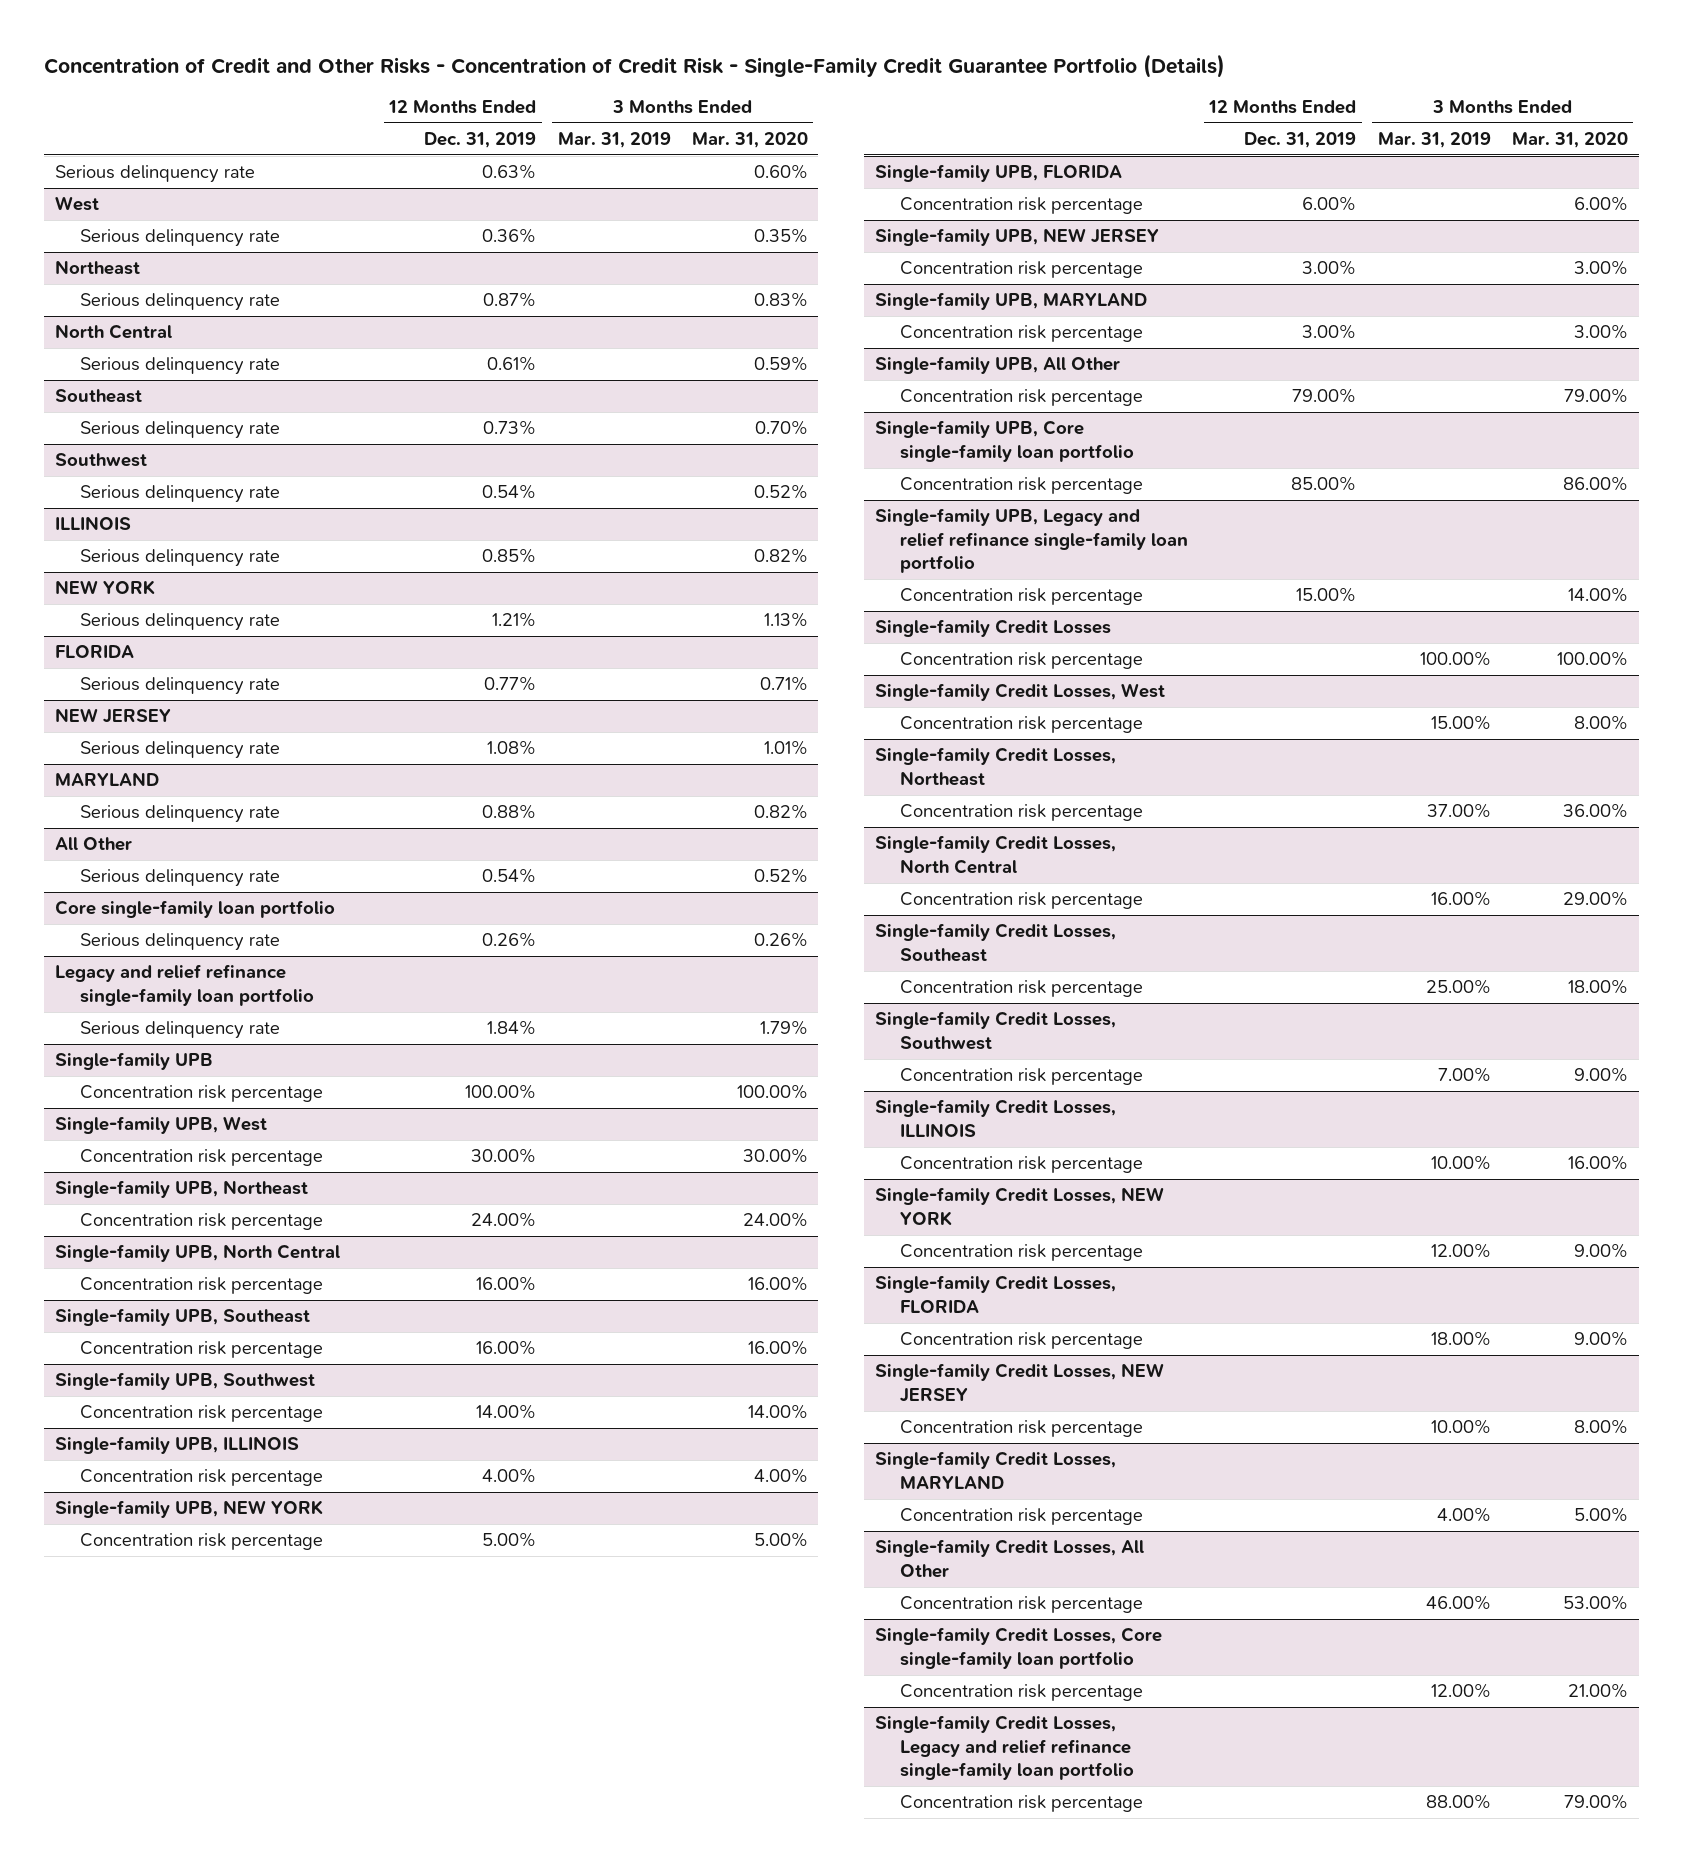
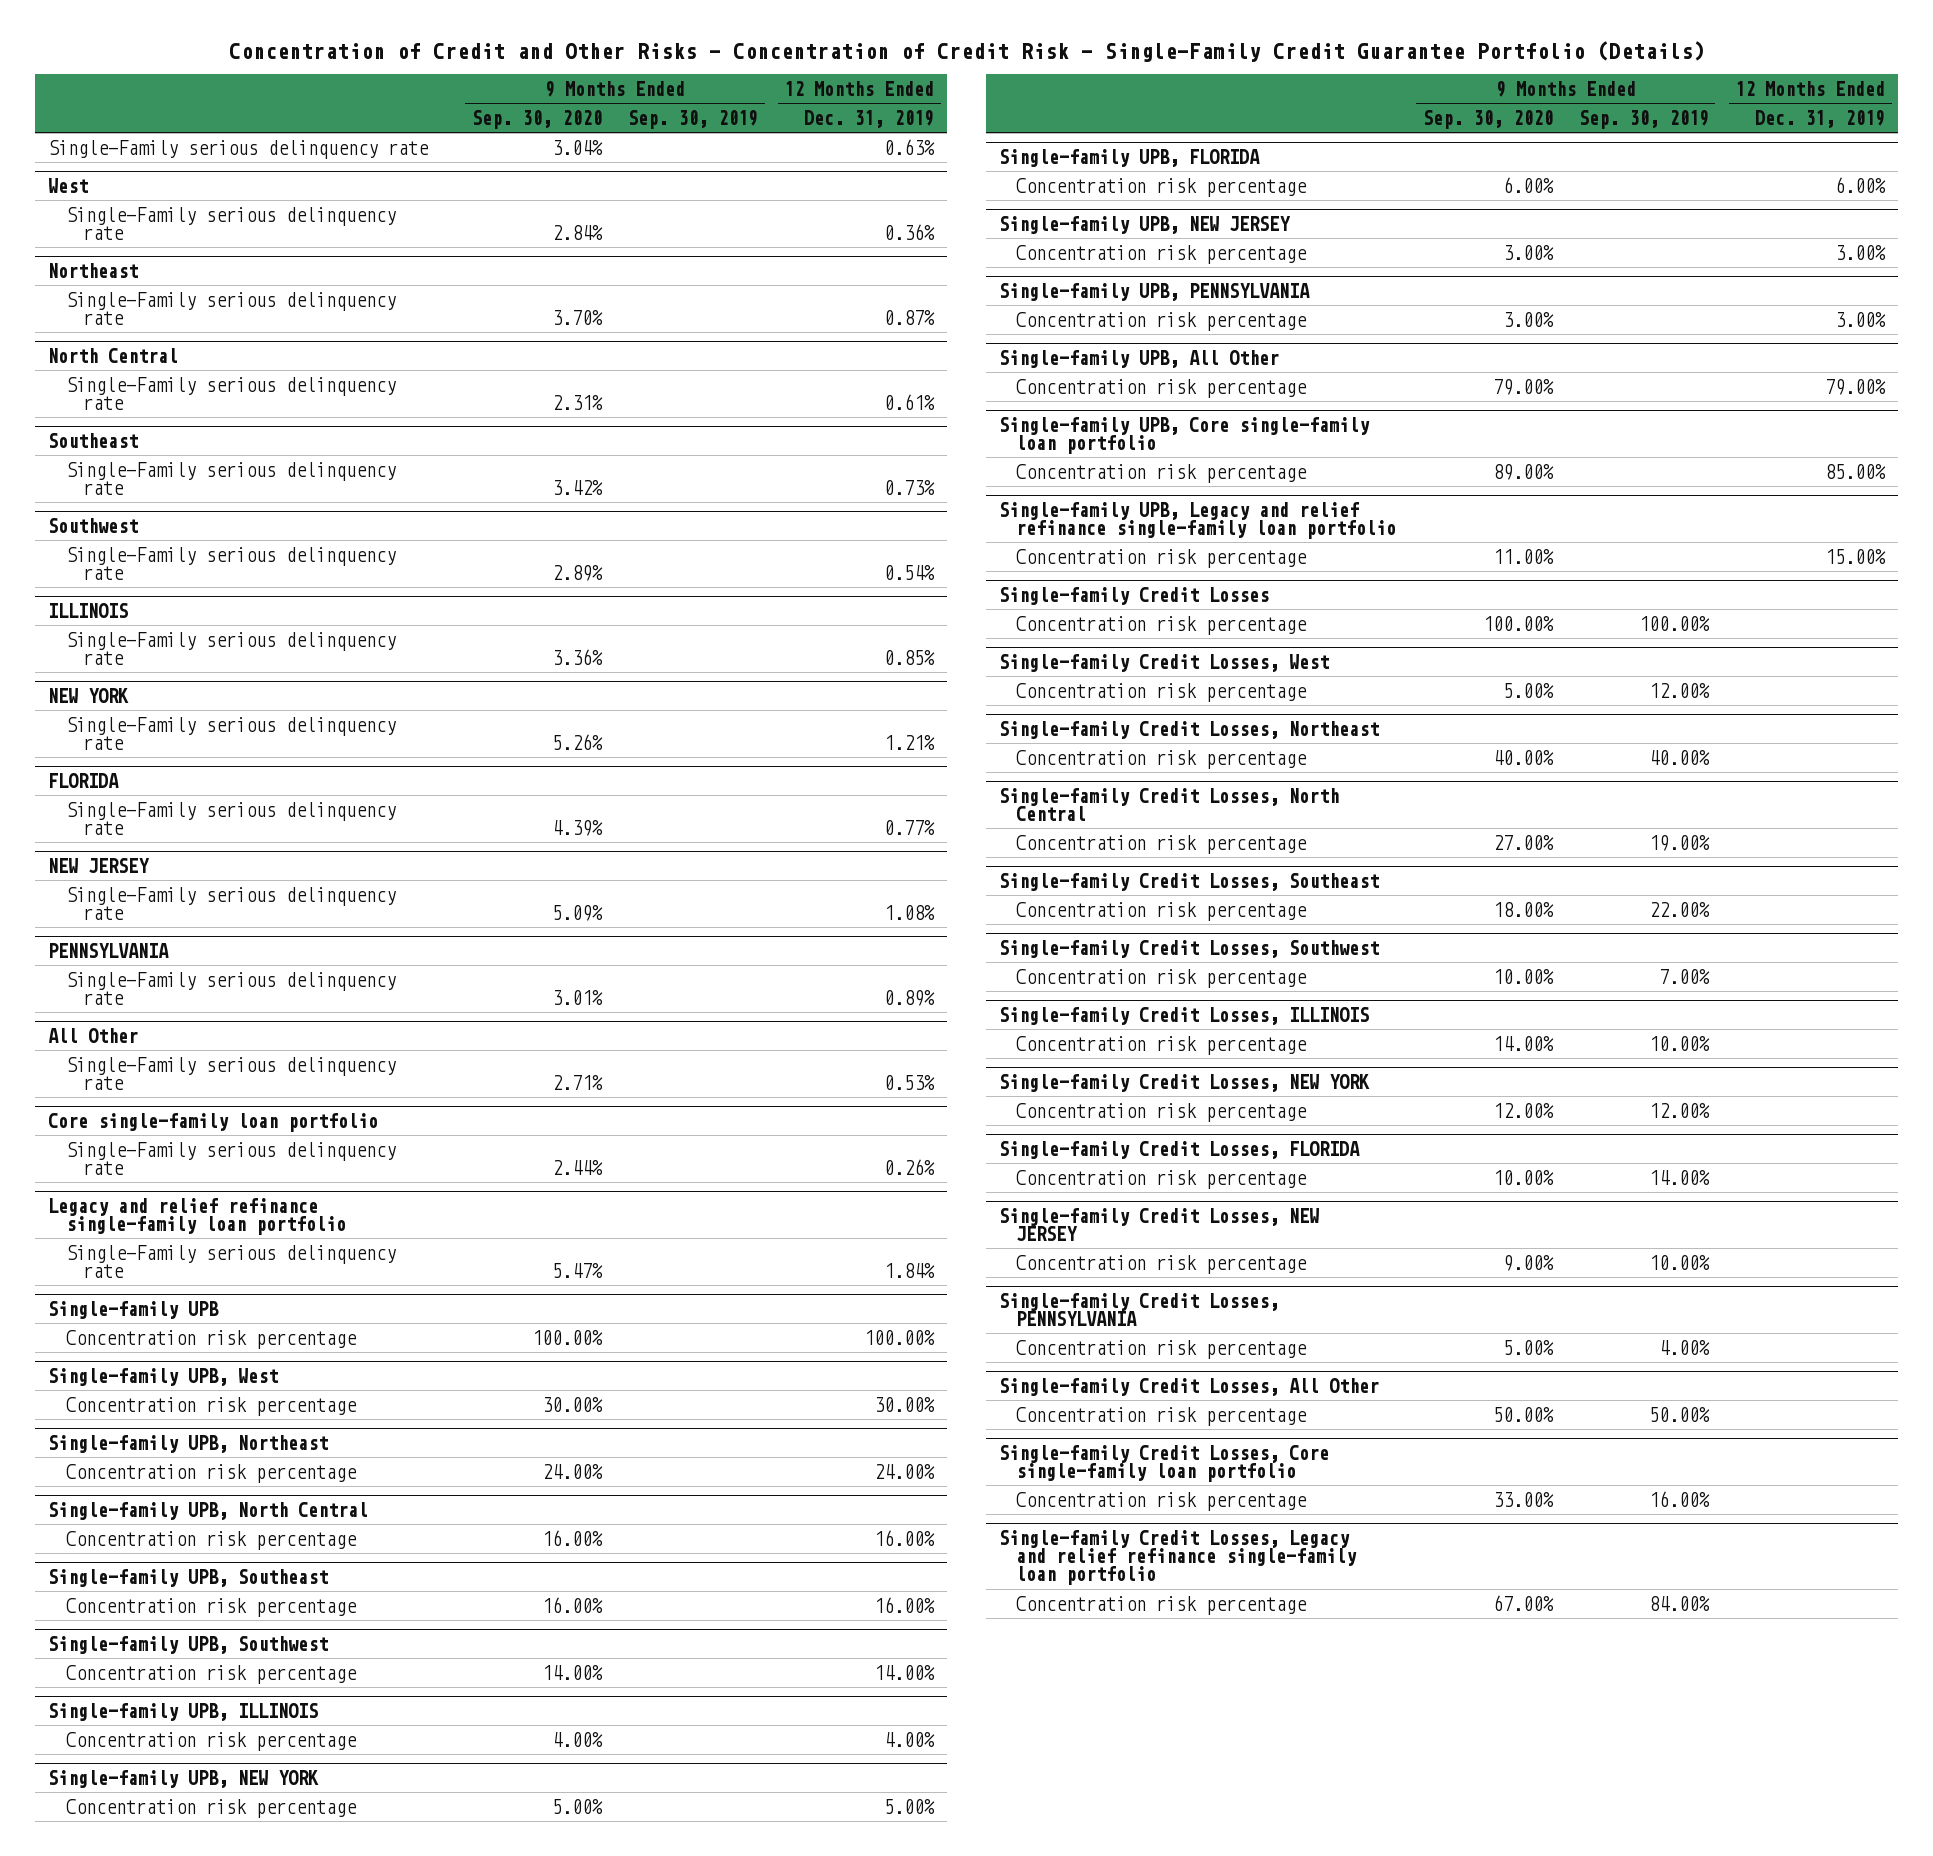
- | 12 Months Ended Dec. 31, 2019 | 3 Months Ended Mar. 31, 2019 | 3 Months Ended Mar. 31, 2020
+ | 9 Months Ended Sep. 30, 2020 | 9 Months Ended Sep. 30, 2019 | 12 Months Ended Dec. 31, 2019
- Serious delinquency rate | 0.63% | | 0.60%
+ Single-Family serious delinquency rate | 3.04% | | 0.63%
@ West
- Serious delinquency rate | 0.36% | | 0.35%
+ Single-Family serious delinquency rate | 2.84% | | 0.36%
@ Northeast
- Serious delinquency rate | 0.87% | | 0.83%
+ Single-Family serious delinquency rate | 3.70% | | 0.87%
@ North Central
- Serious delinquency rate | 0.61% | | 0.59%
+ Single-Family serious delinquency rate | 2.31% | | 0.61%
@ Southeast
- Serious delinquency rate | 0.73% | | 0.70%
+ Single-Family serious delinquency rate | 3.42% | | 0.73%
@ Southwest
- Serious delinquency rate | 0.54% | | 0.52%
+ Single-Family serious delinquency rate | 2.89% | | 0.54%
@ ILLINOIS
- Serious delinquency rate | 0.85% | | 0.82%
+ Single-Family serious delinquency rate | 3.36% | | 0.85%
@ NEW YORK
- Serious delinquency rate | 1.21% | | 1.13%
+ Single-Family serious delinquency rate | 5.26% | | 1.21%
@ FLORIDA
- Serious delinquency rate | 0.77% | | 0.71%
+ Single-Family serious delinquency rate | 4.39% | | 0.77%
@ NEW JERSEY
- Serious delinquency rate | 1.08% | | 1.01%
- MARYLAND
- Serious delinquency rate | 0.88% | | 0.82%
@ NEW JERSEY
+ Single-Family serious delinquency rate | 5.09% | | 1.08%
+ PENNSYLVANIA
+ Single-Family serious delinquency rate | 3.01% | | 0.89%
@ All Other
- Serious delinquency rate | 0.54% | | 0.52%
+ Single-Family serious delinquency rate | 2.71% | | 0.53%
@ Core single-family loan portfolio
- Serious delinquency rate | 0.26% | | 0.26%
+ Single-Family serious delinquency rate | 2.44% | | 0.26%
@ Legacy and relief refinance single-family loan portfolio
- Serious delinquency rate | 1.84% | | 1.79%
+ Single-Family serious delinquency rate | 5.47% | | 1.84%
- Single-family UPB, MARYLAND
+ Single-family UPB, PENNSYLVANIA
- Single-family Credit Losses, MARYLAND
+ Single-family Credit Losses, PENNSYLVANIA

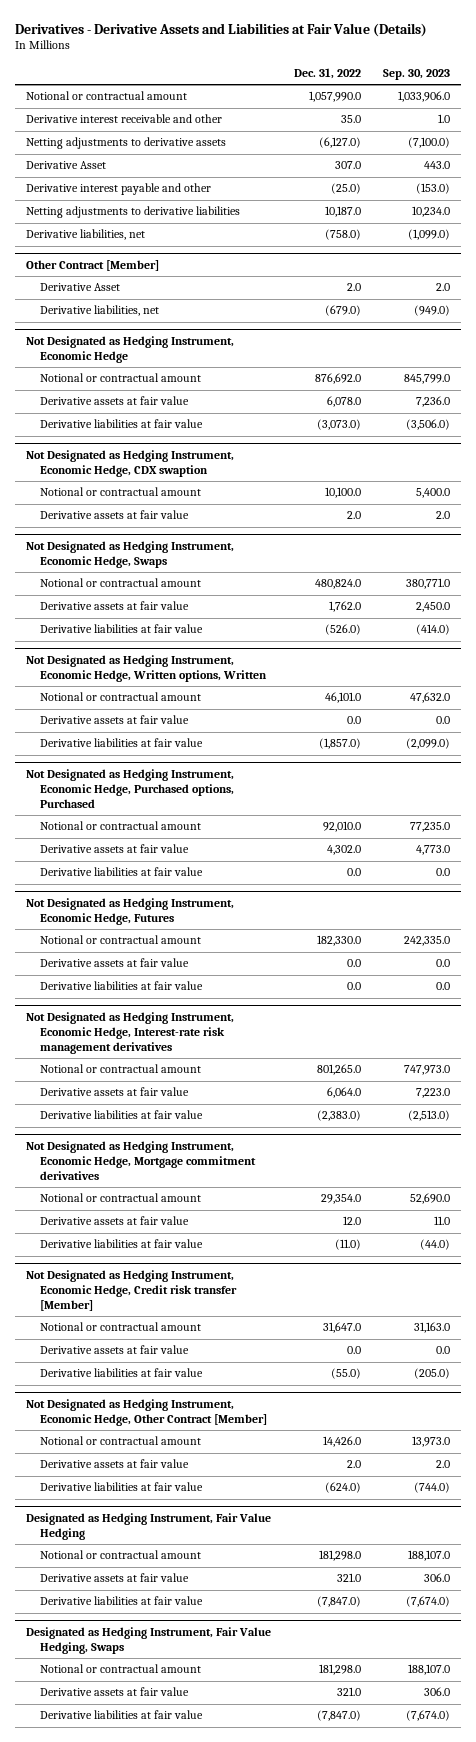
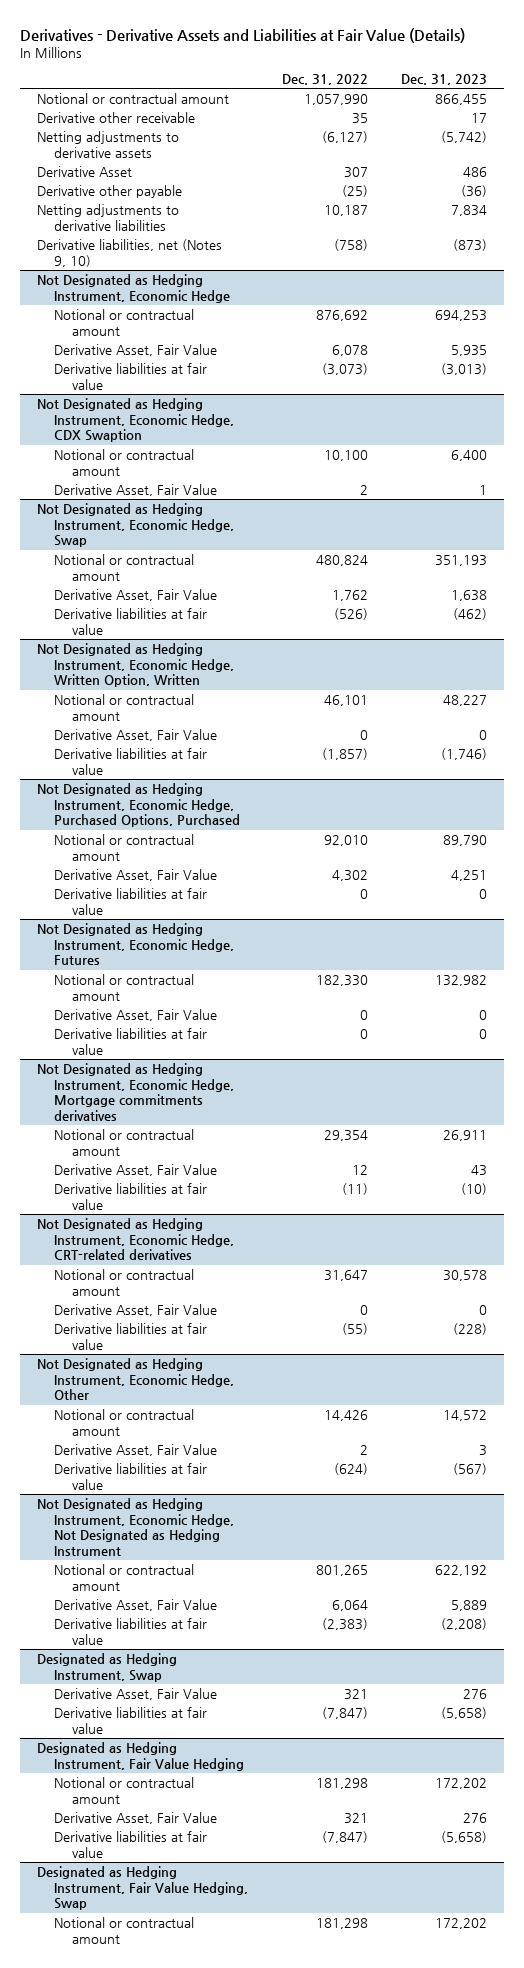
- | Dec. 31, 2022 | Sep. 30, 2023
+ | Dec. 31, 2022 | Dec. 31, 2023
- Notional or contractual amount | 1,057,990.0 | 1,033,906.0
- Derivative interest receivable and other | 35.0 | 1.0
- Netting adjustments to derivative assets | (6,127.0) | (7,100.0)
- Derivative Asset | 307.0 | 443.0
- Derivative interest payable and other | (25.0) | (153.0)
- Netting adjustments to derivative liabilities | 10,187.0 | 10,234.0
- Derivative liabilities, net | (758.0) | (1,099.0)
- Other Contract [Member]
- Derivative Asset | 2.0 | 2.0
- Derivative liabilities, net | (679.0) | (949.0)
+ Notional or contractual amount | 1,057,990 | 866,455
+ Derivative other receivable | 35 | 17
+ Netting adjustments to derivative assets | (6,127) | (5,742)
+ Derivative Asset | 307 | 486
+ Derivative other payable | (25) | (36)
+ Netting adjustments to derivative liabilities | 10,187 | 7,834
+ Derivative liabilities, net (Notes 9, 10) | (758) | (873)
@ Not Designated as Hedging Instrument, Economic Hedge
- Notional or contractual amount | 876,692.0 | 845,799.0
- Derivative assets at fair value | 6,078.0 | 7,236.0
- Derivative liabilities at fair value | (3,073.0) | (3,506.0)
- Not Designated as Hedging Instrument, Economic Hedge, CDX swaption
- Notional or contractual amount | 10,100.0 | 5,400.0
- Derivative assets at fair value | 2.0 | 2.0
- Not Designated as Hedging Instrument, Economic Hedge, Swaps
- Notional or contractual amount | 480,824.0 | 380,771.0
- Derivative assets at fair value | 1,762.0 | 2,450.0
- Derivative liabilities at fair value | (526.0) | (414.0)
- Not Designated as Hedging Instrument, Economic Hedge, Written options, Written
- Notional or contractual amount | 46,101.0 | 47,632.0
- Derivative assets at fair value | 0.0 | 0.0
- Derivative liabilities at fair value | (1,857.0) | (2,099.0)
- Not Designated as Hedging Instrument, Economic Hedge, Purchased options, Purchased
- Notional or contractual amount | 92,010.0 | 77,235.0
- Derivative assets at fair value | 4,302.0 | 4,773.0
- Derivative liabilities at fair value | 0.0 | 0.0
@ Not Designated as Hedging Instrument, Economic Hedge
+ Notional or contractual amount | 876,692 | 694,253
+ Derivative Asset, Fair Value | 6,078 | 5,935
+ Derivative liabilities at fair value | (3,073) | (3,013)
+ Not Designated as Hedging Instrument, Economic Hedge, CDX Swaption
+ Notional or contractual amount | 10,100 | 6,400
+ Derivative Asset, Fair Value | 2 | 1
+ Not Designated as Hedging Instrument, Economic Hedge, Swap
+ Notional or contractual amount | 480,824 | 351,193
+ Derivative Asset, Fair Value | 1,762 | 1,638
+ Derivative liabilities at fair value | (526) | (462)
+ Not Designated as Hedging Instrument, Economic Hedge, Written Option, Written
+ Notional or contractual amount | 46,101 | 48,227
+ Derivative Asset, Fair Value | 0 | 0
+ Derivative liabilities at fair value | (1,857) | (1,746)
+ Not Designated as Hedging Instrument, Economic Hedge, Purchased Options, Purchased
+ Notional or contractual amount | 92,010 | 89,790
+ Derivative Asset, Fair Value | 4,302 | 4,251
+ Derivative liabilities at fair value | 0 | 0
@ Not Designated as Hedging Instrument, Economic Hedge, Futures
- Notional or contractual amount | 182,330.0 | 242,335.0
- Derivative assets at fair value | 0.0 | 0.0
- Derivative liabilities at fair value | 0.0 | 0.0
- Not Designated as Hedging Instrument, Economic Hedge, Interest-rate risk management derivatives
- Notional or contractual amount | 801,265.0 | 747,973.0
- Derivative assets at fair value | 6,064.0 | 7,223.0
- Derivative liabilities at fair value | (2,383.0) | (2,513.0)
- Not Designated as Hedging Instrument, Economic Hedge, Mortgage commitment derivatives
- Notional or contractual amount | 29,354.0 | 52,690.0
- Derivative assets at fair value | 12.0 | 11.0
- Derivative liabilities at fair value | (11.0) | (44.0)
- Not Designated as Hedging Instrument, Economic Hedge, Credit risk transfer [Member]
- Notional or contractual amount | 31,647.0 | 31,163.0
- Derivative assets at fair value | 0.0 | 0.0
- Derivative liabilities at fair value | (55.0) | (205.0)
- Not Designated as Hedging Instrument, Economic Hedge, Other Contract [Member]
- Notional or contractual amount | 14,426.0 | 13,973.0
- Derivative assets at fair value | 2.0 | 2.0
- Derivative liabilities at fair value | (624.0) | (744.0)
@ Not Designated as Hedging Instrument, Economic Hedge, Futures
+ Notional or contractual amount | 182,330 | 132,982
+ Derivative Asset, Fair Value | 0 | 0
+ Derivative liabilities at fair value | 0 | 0
+ Not Designated as Hedging Instrument, Economic Hedge, Mortgage commitments derivatives
+ Notional or contractual amount | 29,354 | 26,911
+ Derivative Asset, Fair Value | 12 | 43
+ Derivative liabilities at fair value | (11) | (10)
+ Not Designated as Hedging Instrument, Economic Hedge, CRT-related derivatives
+ Notional or contractual amount | 31,647 | 30,578
+ Derivative Asset, Fair Value | 0 | 0
+ Derivative liabilities at fair value | (55) | (228)
+ Not Designated as Hedging Instrument, Economic Hedge, Other
+ Notional or contractual amount | 14,426 | 14,572
+ Derivative Asset, Fair Value | 2 | 3
+ Derivative liabilities at fair value | (624) | (567)
+ Not Designated as Hedging Instrument, Economic Hedge, Not Designated as Hedging Instrument
+ Notional or contractual amount | 801,265 | 622,192
+ Derivative Asset, Fair Value | 6,064 | 5,889
+ Derivative liabilities at fair value | (2,383) | (2,208)
+ Designated as Hedging Instrument, Swap
+ Derivative Asset, Fair Value | 321 | 276
+ Derivative liabilities at fair value | (7,847) | (5,658)
@ Designated as Hedging Instrument, Fair Value Hedging
- Notional or contractual amount | 181,298.0 | 188,107.0
- Derivative assets at fair value | 321.0 | 306.0
- Derivative liabilities at fair value | (7,847.0) | (7,674.0)
- Designated as Hedging Instrument, Fair Value Hedging, Swaps
- Notional or contractual amount | 181,298.0 | 188,107.0
- Derivative assets at fair value | 321.0 | 306.0
- Derivative liabilities at fair value | (7,847.0) | (7,674.0)
@ Designated as Hedging Instrument, Fair Value Hedging
+ Notional or contractual amount | 181,298 | 172,202
+ Derivative Asset, Fair Value | 321 | 276
+ Derivative liabilities at fair value | (7,847) | (5,658)
+ Designated as Hedging Instrument, Fair Value Hedging, Swap
+ Notional or contractual amount | 181,298 | 172,202

